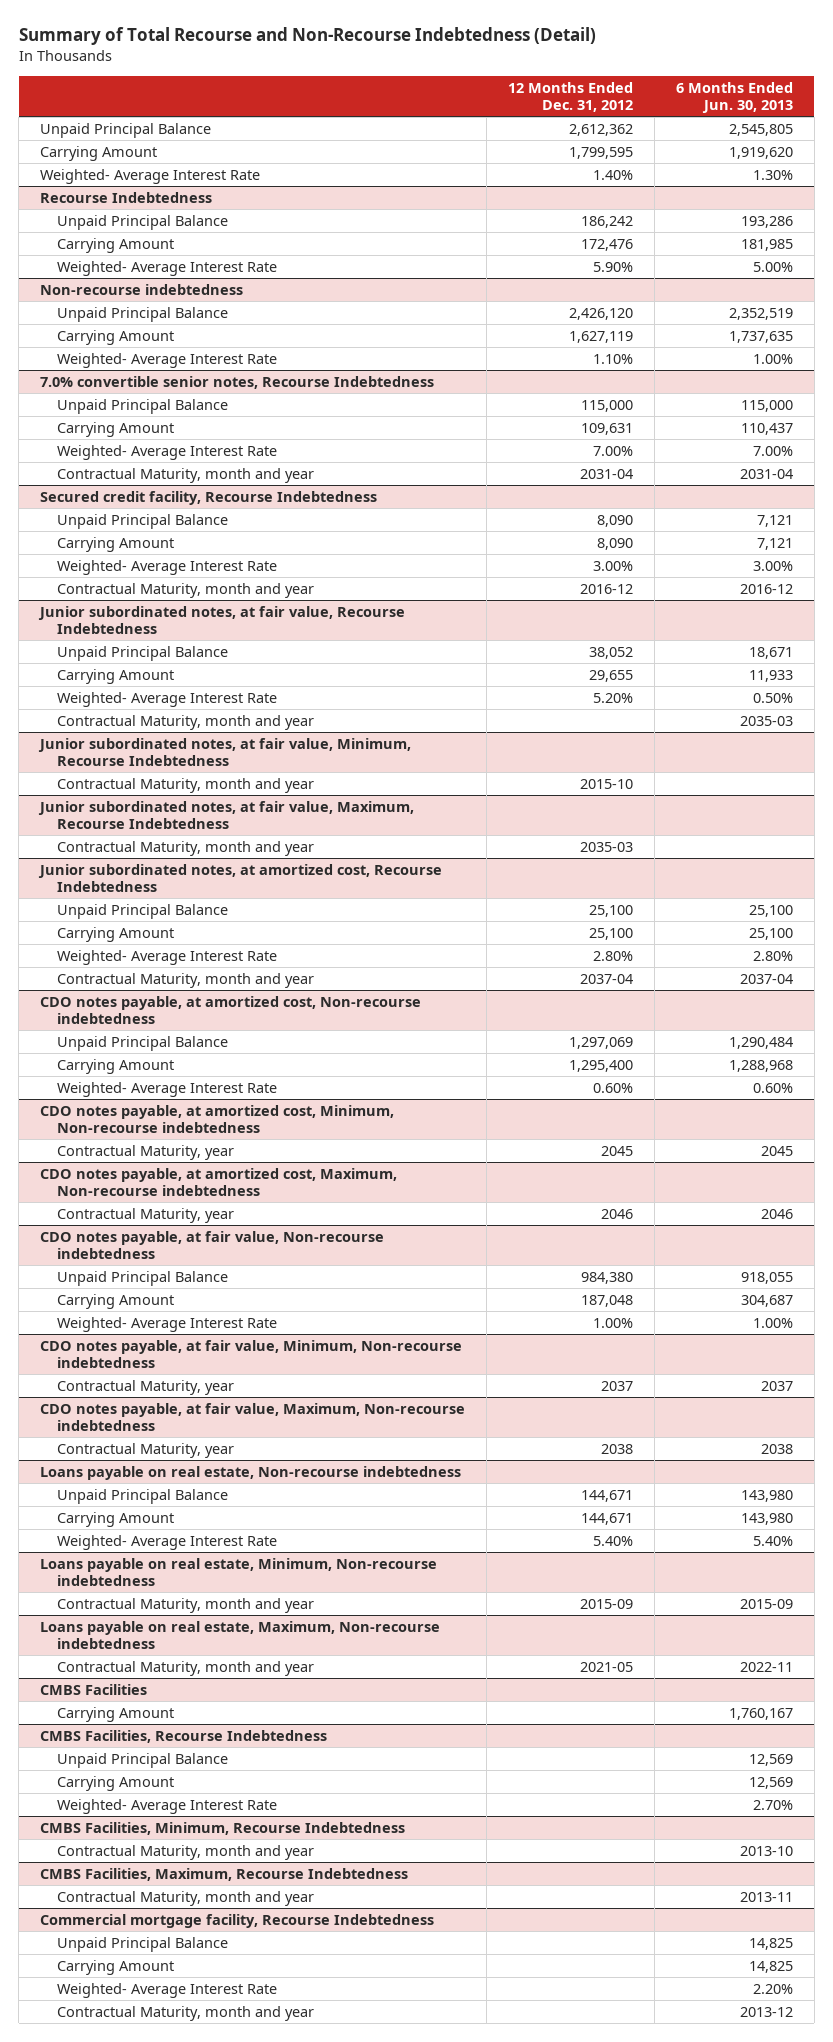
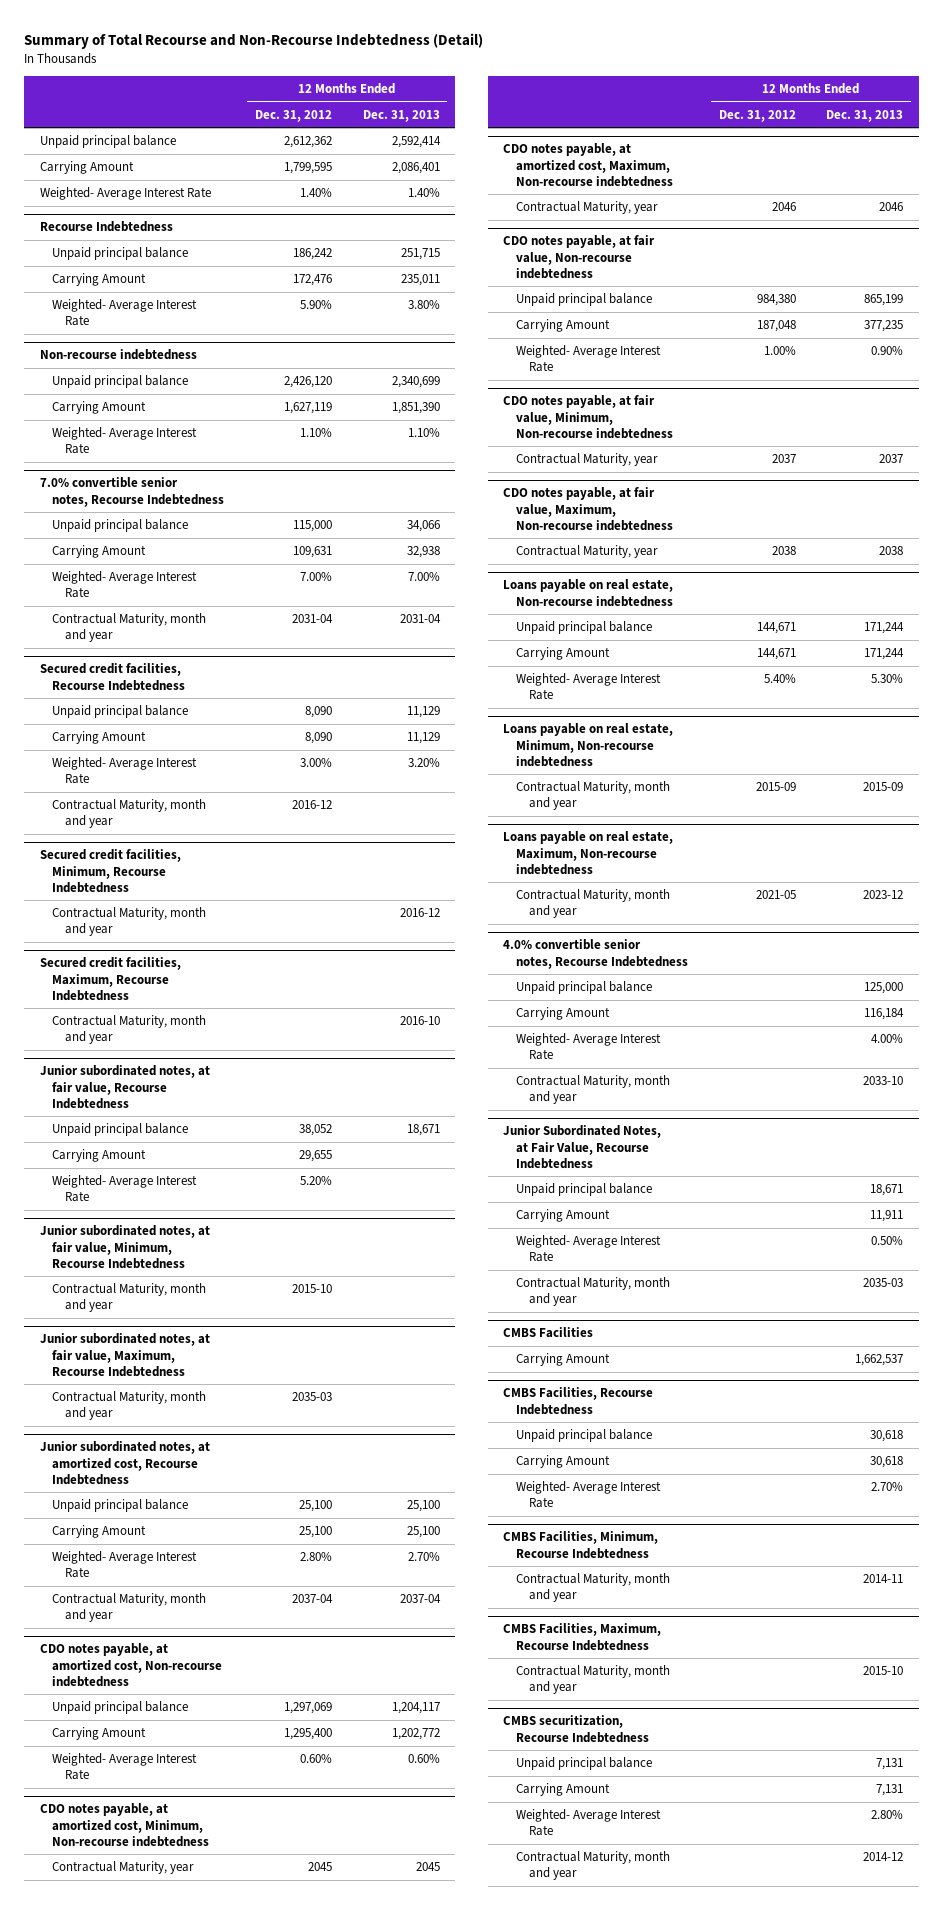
- | 12 Months Ended Dec. 31, 2012 | 6 Months Ended Jun. 30, 2013
+ | 12 Months Ended Dec. 31, 2012 | 12 Months Ended Dec. 31, 2013
- Unpaid Principal Balance | 2,612,362 | 2,545,805
+ Unpaid principal balance | 2,612,362 | 2,592,414
@ Recourse Indebtedness
- Unpaid Principal Balance | 186,242 | 193,286
+ Unpaid principal balance | 186,242 | 251,715
@ Non-recourse indebtedness
- Unpaid Principal Balance | 2,426,120 | 2,352,519
+ Unpaid principal balance | 2,426,120 | 2,340,699
@ 7.0% convertible senior notes, Recourse Indebtedness
- Unpaid Principal Balance | 115,000 | 115,000
+ Unpaid principal balance | 115,000 | 34,066
- Secured credit facility, Recourse Indebtedness
- Unpaid Principal Balance | 8,090 | 7,121
+ Secured credit facilities, Recourse Indebtedness
+ Unpaid principal balance | 8,090 | 11,129
+ Secured credit facilities, Minimum, Recourse Indebtedness
+ Contractual Maturity, month and year | | 2016-12
+ Secured credit facilities, Maximum, Recourse Indebtedness
+ Contractual Maturity, month and year | | 2016-10
@ Junior subordinated notes, at fair value, Recourse Indebtedness
- Unpaid Principal Balance | 38,052 | 18,671
+ Unpaid principal balance | 38,052 | 18,671
- Contractual Maturity, month and year | | 2035-03
@ Junior subordinated notes, at amortized cost, Recourse Indebtedness
- Unpaid Principal Balance | 25,100 | 25,100
+ Unpaid principal balance | 25,100 | 25,100
@ CDO notes payable, at amortized cost, Non-recourse indebtedness
- Unpaid Principal Balance | 1,297,069 | 1,290,484
+ Unpaid principal balance | 1,297,069 | 1,204,117
@ CDO notes payable, at fair value, Non-recourse indebtedness
- Unpaid Principal Balance | 984,380 | 918,055
+ Unpaid principal balance | 984,380 | 865,199
@ Loans payable on real estate, Non-recourse indebtedness
- Unpaid Principal Balance | 144,671 | 143,980
+ Unpaid principal balance | 144,671 | 171,244
+ 4.0% convertible senior notes, Recourse Indebtedness
+ Unpaid principal balance | | 125,000
+ Carrying Amount | | 116,184
+ Weighted- Average Interest Rate | | 4.00%
+ Contractual Maturity, month and year | | 2033-10
+ Junior Subordinated Notes, at Fair Value, Recourse Indebtedness
+ Unpaid principal balance | | 18,671
+ Carrying Amount | | 11,911
+ Weighted- Average Interest Rate | | 0.50%
+ Contractual Maturity, month and year | | 2035-03
@ CMBS Facilities, Recourse Indebtedness
- Unpaid Principal Balance | | 12,569
+ Unpaid principal balance | | 30,618
- Commercial mortgage facility, Recourse Indebtedness
- Unpaid Principal Balance | | 14,825
+ CMBS securitization, Recourse Indebtedness
+ Unpaid principal balance | | 7,131

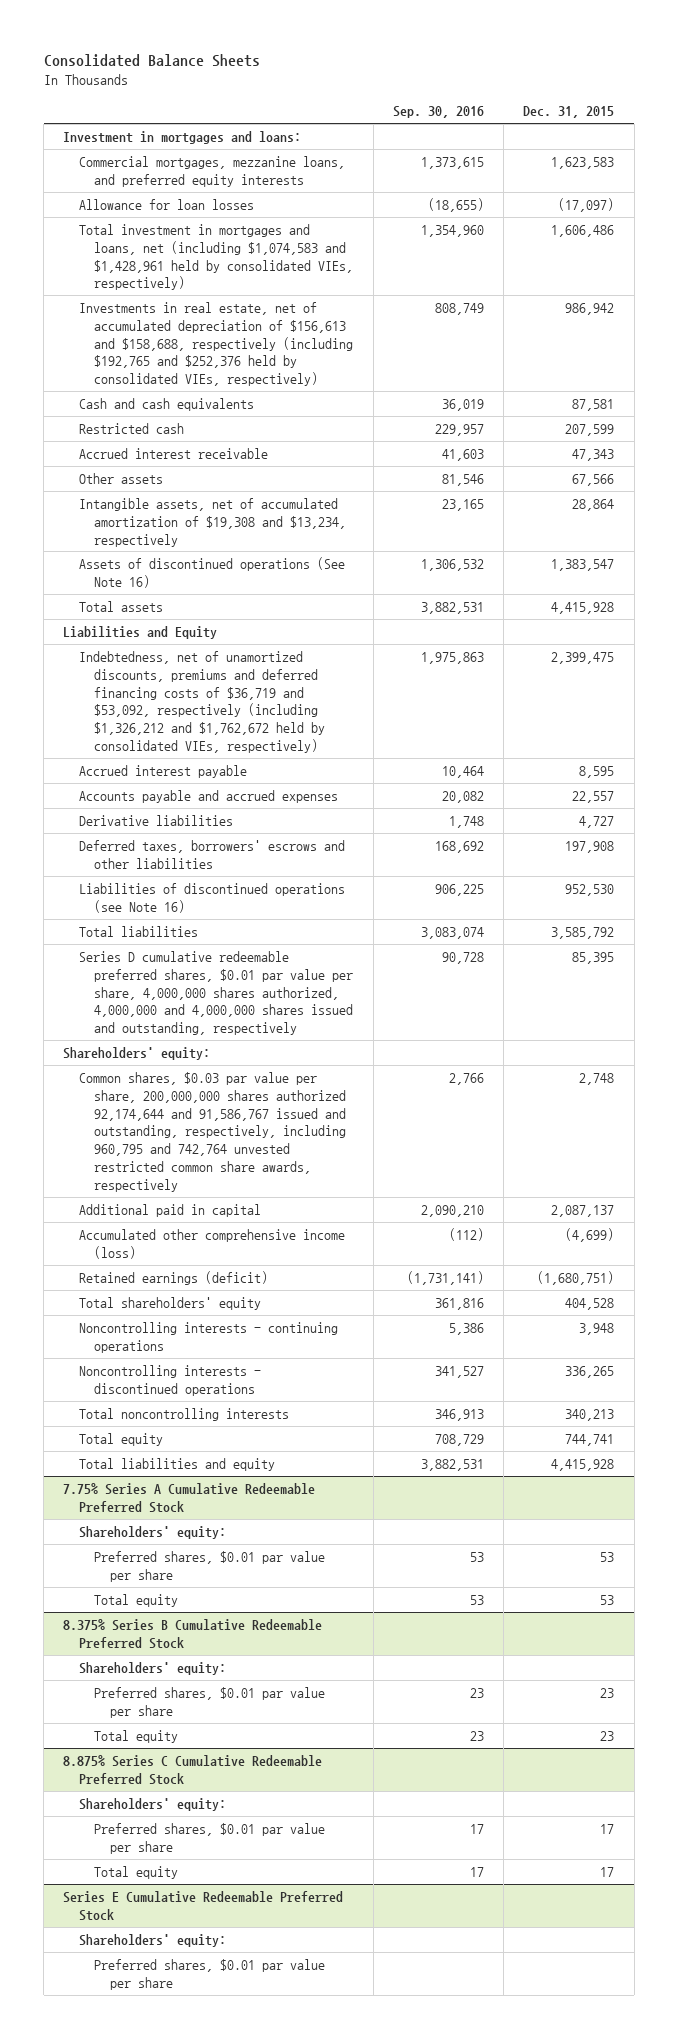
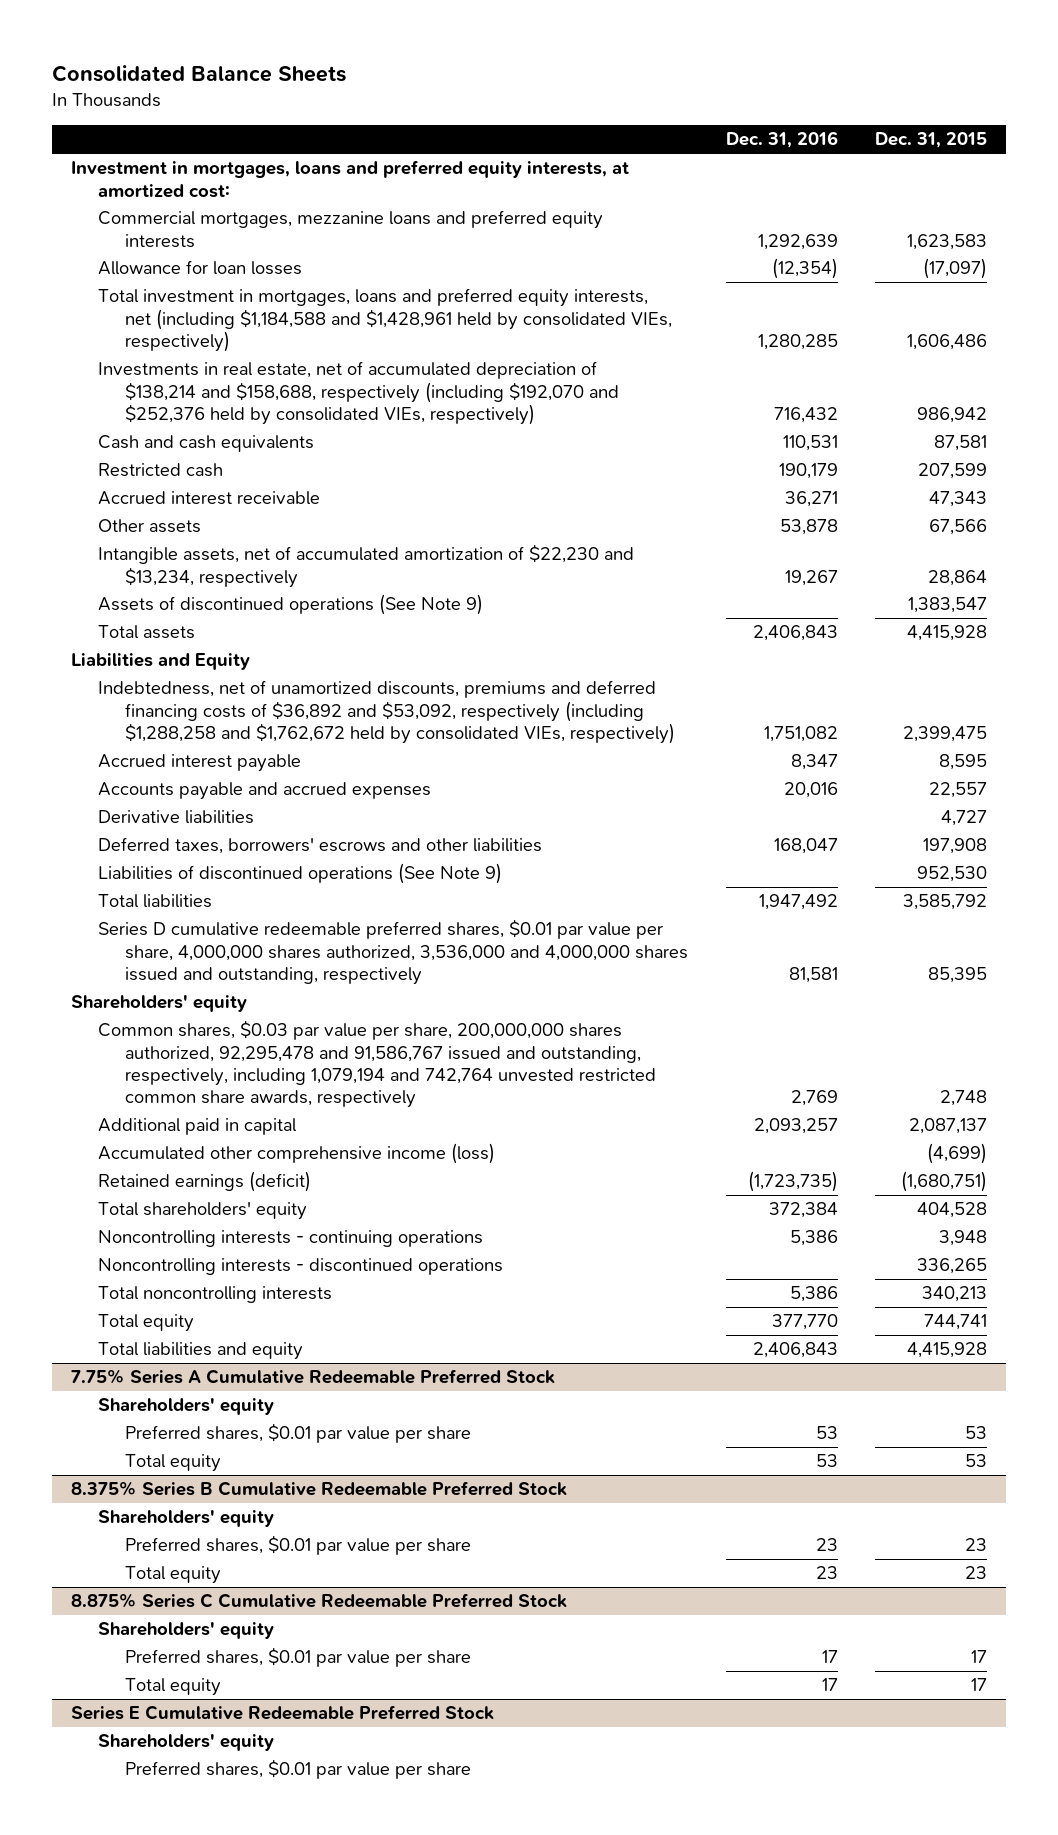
- | Sep. 30, 2016 | Dec. 31, 2015
+ | Dec. 31, 2016 | Dec. 31, 2015
- Investment in mortgages and loans:
- Commercial mortgages, mezzanine loans, and preferred equity interests | 1,373,615 | 1,623,583
+ Investment in mortgages, loans and preferred equity interests, at amortized cost:
+ Commercial mortgages, mezzanine loans and preferred equity interests | 1,292,639 | 1,623,583
- Total investment in mortgages and loans, net (including $1,074,583 and $1,428,961 held by consolidated VIEs, respectively) | 1,354,960 | 1,606,486
- Investments in real estate, net of accumulated depreciation of $156,613 and $158,688, respectively (including $192,765 and $252,376 held by consolidated VIEs, respectively) | 808,749 | 986,942
+ Total investment in mortgages, loans and preferred equity interests, net (including $1,184,588 and $1,428,961 held by consolidated VIEs, respectively) | 1,280,285 | 1,606,486
+ Investments in real estate, net of accumulated depreciation of $138,214 and $158,688, respectively (including $192,070 and $252,376 held by consolidated VIEs, respectively) | 716,432 | 986,942
- Intangible assets, net of accumulated amortization of $19,308 and $13,234, respectively | 23,165 | 28,864
- Assets of discontinued operations (See Note 16) | 1,306,532 | 1,383,547
+ Intangible assets, net of accumulated amortization of $22,230 and $13,234, respectively | 19,267 | 28,864
+ Assets of discontinued operations (See Note 9) | | 1,383,547
- Indebtedness, net of unamortized discounts, premiums and deferred financing costs of $36,719 and $53,092, respectively (including $1,326,212 and $1,762,672 held by consolidated VIEs, respectively) | 1,975,863 | 2,399,475
+ Indebtedness, net of unamortized discounts, premiums and deferred financing costs of $36,892 and $53,092, respectively (including $1,288,258 and $1,762,672 held by consolidated VIEs, respectively) | 1,751,082 | 2,399,475
- Liabilities of discontinued operations (see Note 16) | 906,225 | 952,530
+ Liabilities of discontinued operations (See Note 9) | | 952,530
- Series D cumulative redeemable preferred shares, $0.01 par value per share, 4,000,000 shares authorized, 4,000,000 and 4,000,000 shares issued and outstanding, respectively | 90,728 | 85,395
- Shareholders' equity:
- Common shares, $0.03 par value per share, 200,000,000 shares authorized 92,174,644 and 91,586,767 issued and outstanding, respectively, including 960,795 and 742,764 unvested restricted common share awards, respectively | 2,766 | 2,748
+ Series D cumulative redeemable preferred shares, $0.01 par value per share, 4,000,000 shares authorized, 3,536,000 and 4,000,000 shares issued and outstanding, respectively | 81,581 | 85,395
+ Shareholders' equity
+ Common shares, $0.03 par value per share, 200,000,000 shares authorized, 92,295,478 and 91,586,767 issued and outstanding, respectively, including 1,079,194 and 742,764 unvested restricted common share awards, respectively | 2,769 | 2,748
@ 7.75% Series A Cumulative Redeemable Preferred Stock
- Shareholders' equity:
+ Shareholders' equity
@ 8.375% Series B Cumulative Redeemable Preferred Stock
- Shareholders' equity:
+ Shareholders' equity
@ 8.875% Series C Cumulative Redeemable Preferred Stock
- Shareholders' equity:
+ Shareholders' equity
@ Series E Cumulative Redeemable Preferred Stock
- Shareholders' equity:
+ Shareholders' equity

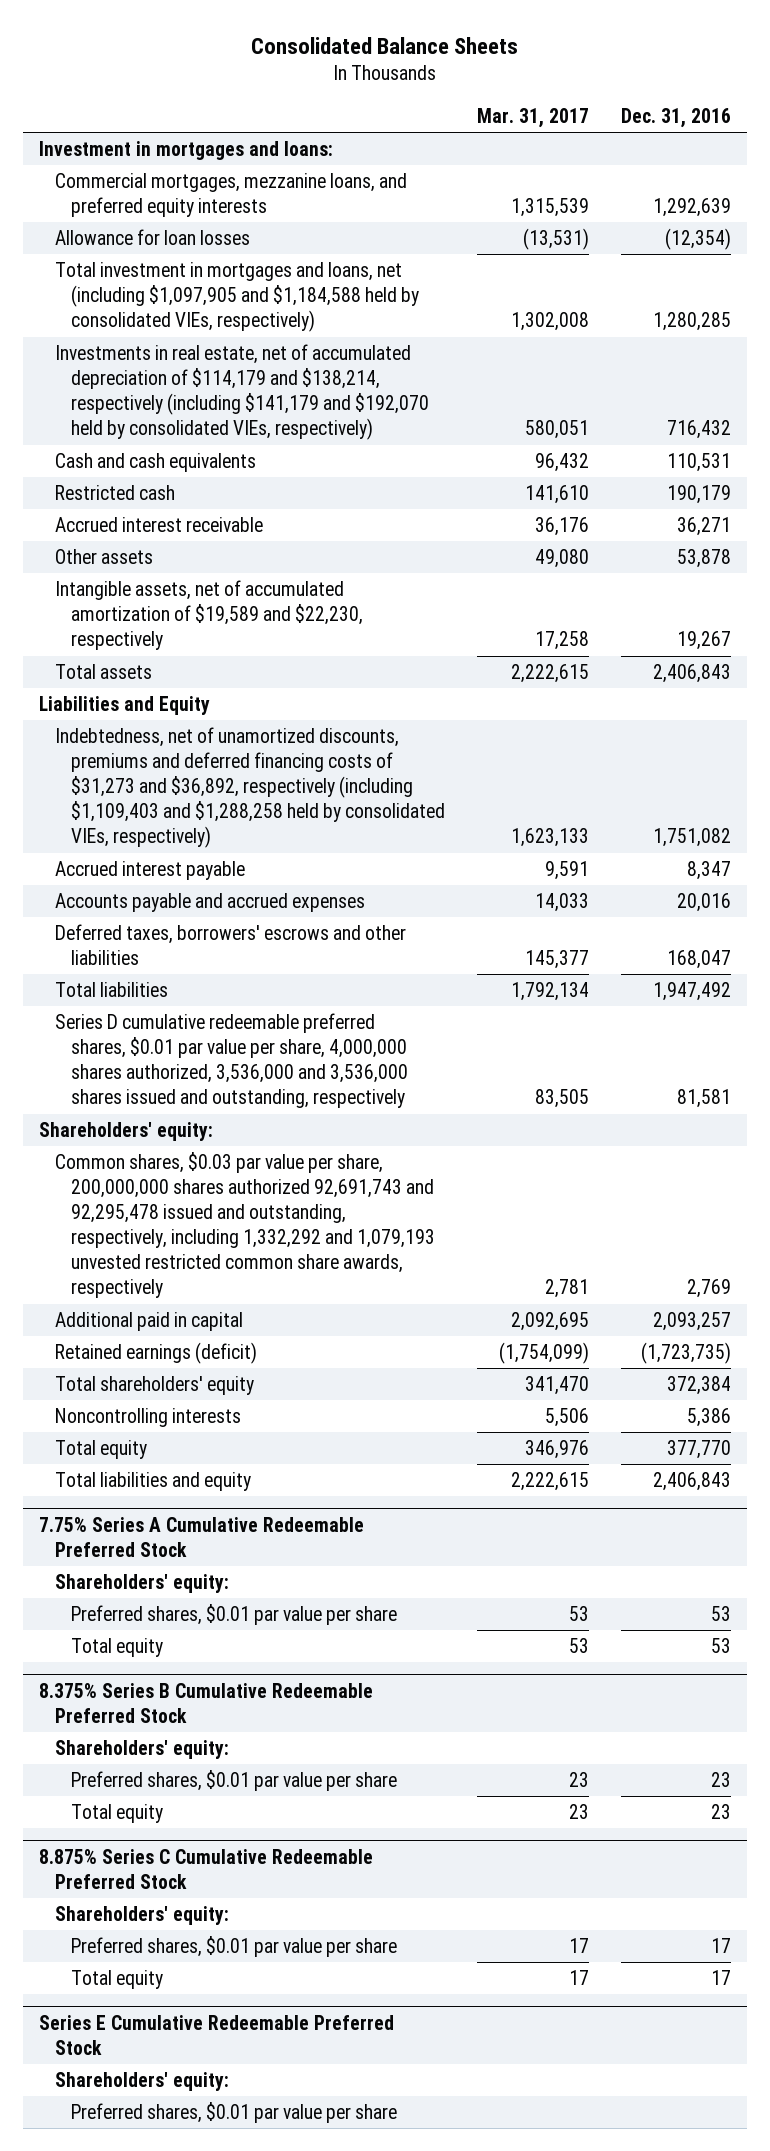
- | Dec. 31, 2016 | Dec. 31, 2015
+ | Mar. 31, 2017 | Dec. 31, 2016
- Investment in mortgages, loans and preferred equity interests, at amortized cost:
- Commercial mortgages, mezzanine loans and preferred equity interests | 1,292,639 | 1,623,583
+ Investment in mortgages and loans:
+ Commercial mortgages, mezzanine loans, and preferred equity interests | 1,315,539 | 1,292,639
- Total investment in mortgages, loans and preferred equity interests, net (including $1,184,588 and $1,428,961 held by consolidated VIEs, respectively) | 1,280,285 | 1,606,486
- Investments in real estate, net of accumulated depreciation of $138,214 and $158,688, respectively (including $192,070 and $252,376 held by consolidated VIEs, respectively) | 716,432 | 986,942
+ Total investment in mortgages and loans, net (including $1,097,905 and $1,184,588 held by consolidated VIEs, respectively) | 1,302,008 | 1,280,285
+ Investments in real estate, net of accumulated depreciation of $114,179 and $138,214, respectively (including $141,179 and $192,070 held by consolidated VIEs, respectively) | 580,051 | 716,432
- Intangible assets, net of accumulated amortization of $22,230 and $13,234, respectively | 19,267 | 28,864
- Assets of discontinued operations (See Note 9) | | 1,383,547
+ Intangible assets, net of accumulated amortization of $19,589 and $22,230, respectively | 17,258 | 19,267
- Indebtedness, net of unamortized discounts, premiums and deferred financing costs of $36,892 and $53,092, respectively (including $1,288,258 and $1,762,672 held by consolidated VIEs, respectively) | 1,751,082 | 2,399,475
+ Indebtedness, net of unamortized discounts, premiums and deferred financing costs of $31,273 and $36,892, respectively (including $1,109,403 and $1,288,258 held by consolidated VIEs, respectively) | 1,623,133 | 1,751,082
- Derivative liabilities | | 4,727
- Liabilities of discontinued operations (See Note 9) | | 952,530
- Series D cumulative redeemable preferred shares, $0.01 par value per share, 4,000,000 shares authorized, 3,536,000 and 4,000,000 shares issued and outstanding, respectively | 81,581 | 85,395
- Shareholders' equity
- Common shares, $0.03 par value per share, 200,000,000 shares authorized, 92,295,478 and 91,586,767 issued and outstanding, respectively, including 1,079,194 and 742,764 unvested restricted common share awards, respectively | 2,769 | 2,748
+ Series D cumulative redeemable preferred shares, $0.01 par value per share, 4,000,000 shares authorized, 3,536,000 and 3,536,000 shares issued and outstanding, respectively | 83,505 | 81,581
+ Shareholders' equity:
+ Common shares, $0.03 par value per share, 200,000,000 shares authorized 92,691,743 and 92,295,478 issued and outstanding, respectively, including 1,332,292 and 1,079,193 unvested restricted common share awards, respectively | 2,781 | 2,769
- Accumulated other comprehensive income (loss) | | (4,699)
- Noncontrolling interests - continuing operations | 5,386 | 3,948
- Noncontrolling interests - discontinued operations | | 336,265
- Total noncontrolling interests | 5,386 | 340,213
+ Noncontrolling interests | 5,506 | 5,386
@ 7.75% Series A Cumulative Redeemable Preferred Stock
- Shareholders' equity
+ Shareholders' equity:
@ 8.375% Series B Cumulative Redeemable Preferred Stock
- Shareholders' equity
+ Shareholders' equity:
@ 8.875% Series C Cumulative Redeemable Preferred Stock
- Shareholders' equity
+ Shareholders' equity:
@ Series E Cumulative Redeemable Preferred Stock
- Shareholders' equity
+ Shareholders' equity:

